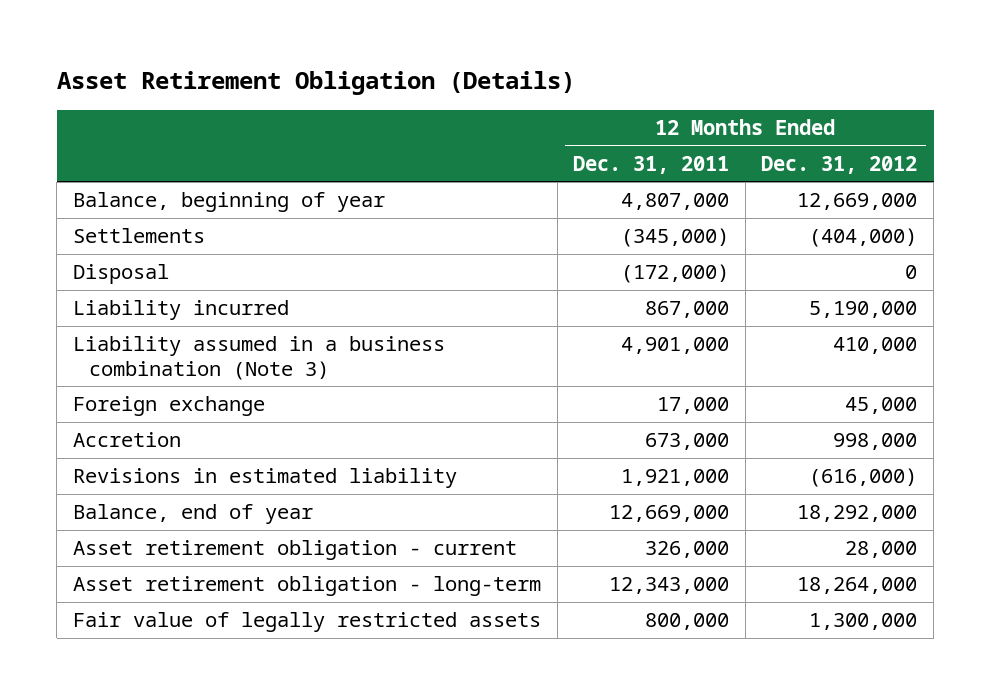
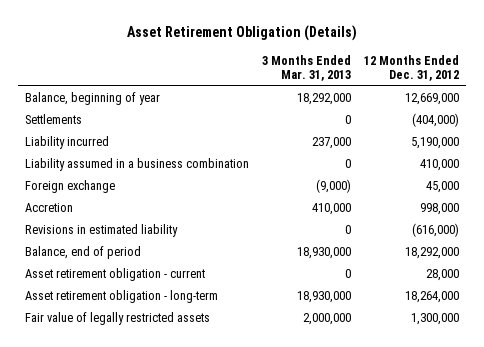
- | 12 Months Ended Dec. 31, 2011 | 12 Months Ended Dec. 31, 2012
+ | 3 Months Ended Mar. 31, 2013 | 12 Months Ended Dec. 31, 2012
- Disposal | (172,000) | 0
- Liability assumed in a business combination (Note 3) | 4,901,000 | 410,000
+ Liability assumed in a business combination | 0 | 410,000
- Balance, end of year | 12,669,000 | 18,292,000
+ Balance, end of period | 18,930,000 | 18,292,000

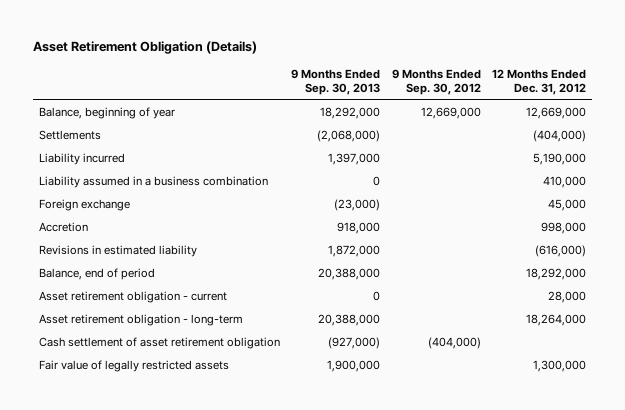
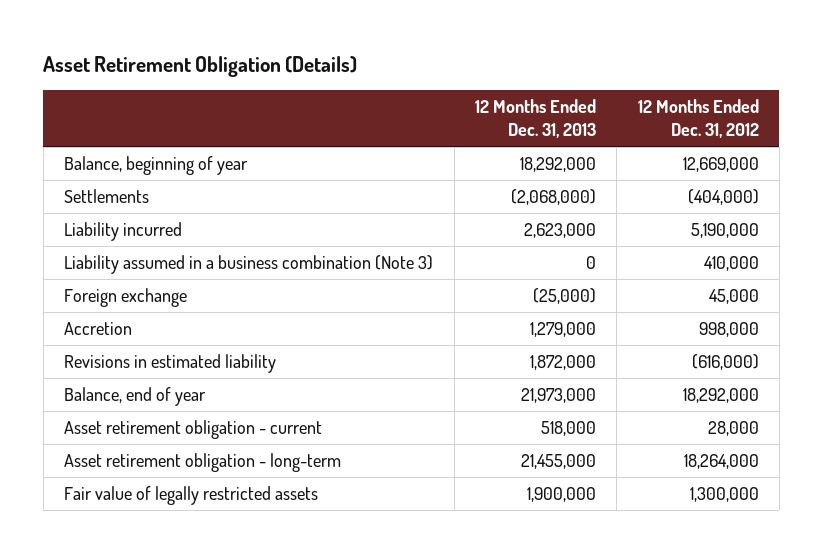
- | 9 Months Ended Sep. 30, 2013 | 9 Months Ended Sep. 30, 2012 | 12 Months Ended Dec. 31, 2012
+ | 12 Months Ended Dec. 31, 2013 | 12 Months Ended Dec. 31, 2012
- Liability assumed in a business combination | 0 | | 410,000
+ Liability assumed in a business combination (Note 3) | 0 | 410,000
- Balance, end of period | 20,388,000 | | 18,292,000
+ Balance, end of year | 21,973,000 | 18,292,000
- Cash settlement of asset retirement obligation | (927,000) | (404,000) |

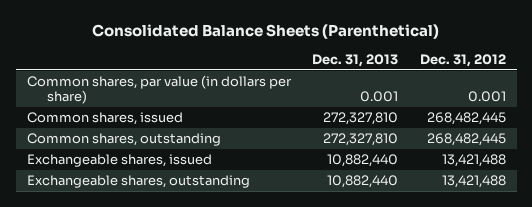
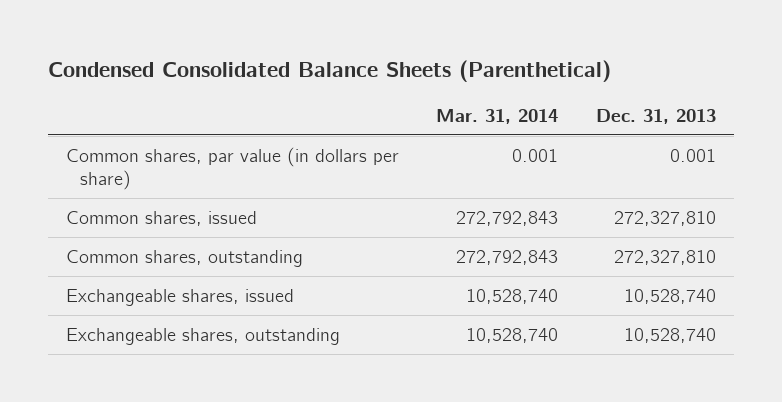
- Consolidated Balance Sheets (Parenthetical)
+ Condensed Consolidated Balance Sheets (Parenthetical)
- | Dec. 31, 2013 | Dec. 31, 2012
+ | Mar. 31, 2014 | Dec. 31, 2013
- Exchangeable shares, issued | 10,882,440 | 13,421,488
- Exchangeable shares, outstanding | 10,882,440 | 13,421,488
+ Exchangeable shares, issued | 10,528,740 | 10,528,740
+ Exchangeable shares, outstanding | 10,528,740 | 10,528,740

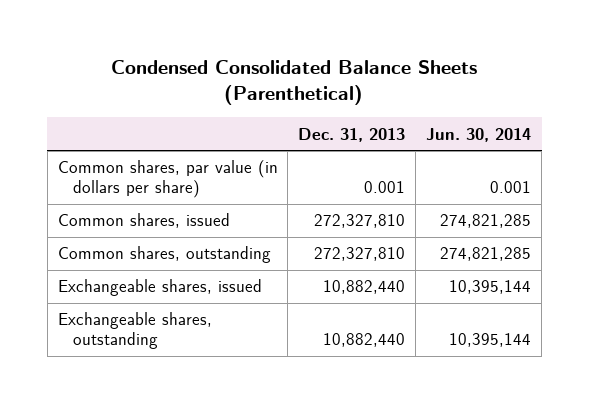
- | Mar. 31, 2014 | Dec. 31, 2013
+ | Dec. 31, 2013 | Jun. 30, 2014
- Exchangeable shares, issued | 10,528,740 | 10,528,740
- Exchangeable shares, outstanding | 10,528,740 | 10,528,740
+ Exchangeable shares, issued | 10,882,440 | 10,395,144
+ Exchangeable shares, outstanding | 10,882,440 | 10,395,144

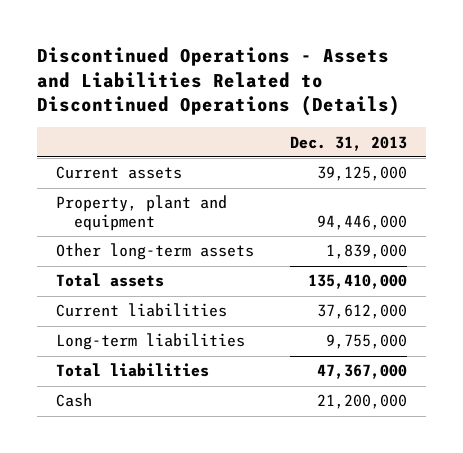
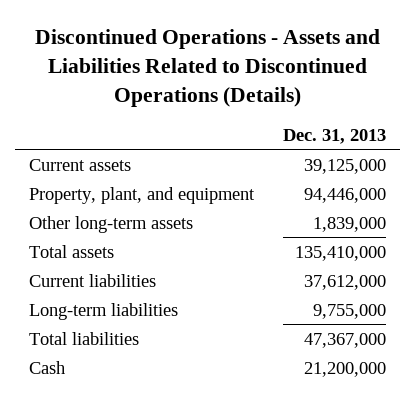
- Property, plant and equipment | 94,446,000
+ Property, plant, and equipment | 94,446,000

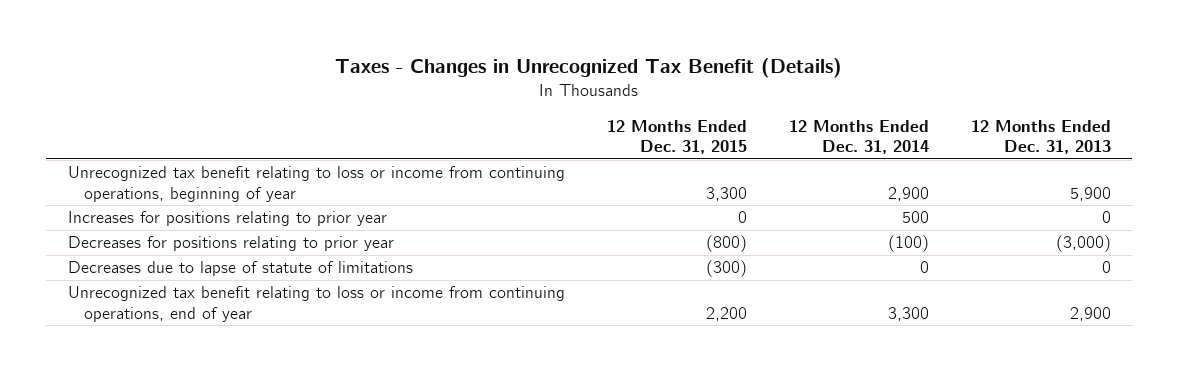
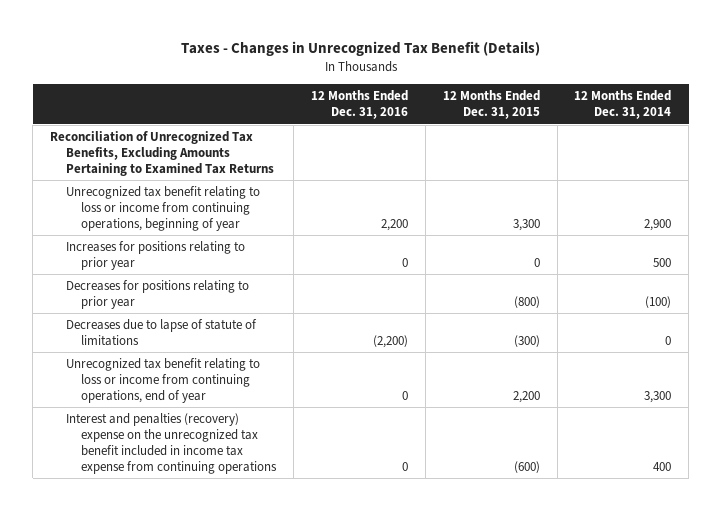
- | 12 Months Ended Dec. 31, 2015 | 12 Months Ended Dec. 31, 2014 | 12 Months Ended Dec. 31, 2013
+ | 12 Months Ended Dec. 31, 2016 | 12 Months Ended Dec. 31, 2015 | 12 Months Ended Dec. 31, 2014
+ Reconciliation of Unrecognized Tax Benefits, Excluding Amounts Pertaining to Examined Tax Returns
+ Interest and penalties (recovery) expense on the unrecognized tax benefit included in income tax expense from continuing operations | 0 | (600) | 400

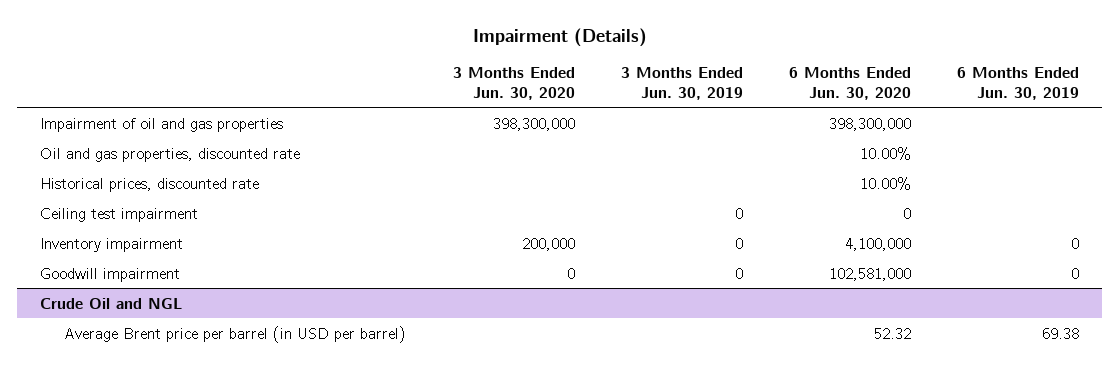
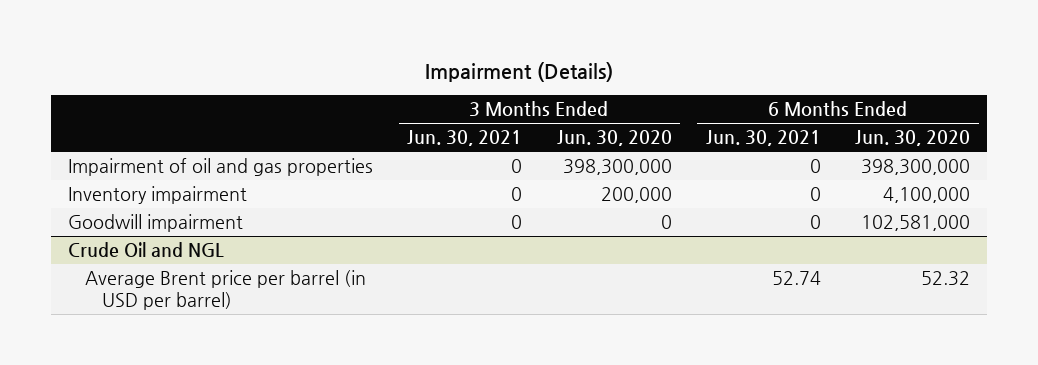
- | 3 Months Ended Jun. 30, 2020 | 3 Months Ended Jun. 30, 2019 | 6 Months Ended Jun. 30, 2020 | 6 Months Ended Jun. 30, 2019
+ | 3 Months Ended Jun. 30, 2021 | 3 Months Ended Jun. 30, 2020 | 6 Months Ended Jun. 30, 2021 | 6 Months Ended Jun. 30, 2020
- Oil and gas properties, discounted rate | | | 10.00% |
- Historical prices, discounted rate | | | 10.00% |
- Ceiling test impairment | | 0 | 0 |

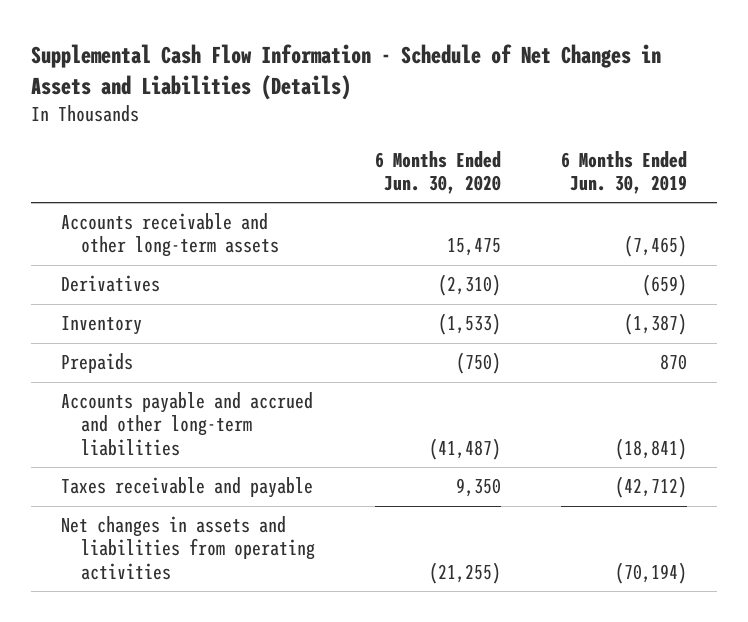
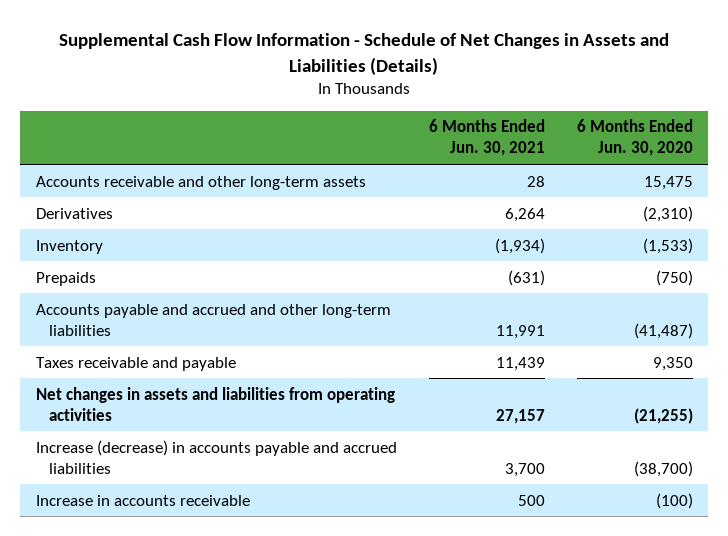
- | 6 Months Ended Jun. 30, 2020 | 6 Months Ended Jun. 30, 2019
+ | 6 Months Ended Jun. 30, 2021 | 6 Months Ended Jun. 30, 2020
+ Increase (decrease) in accounts payable and accrued liabilities | 3,700 | (38,700)
+ Increase in accounts receivable | 500 | (100)

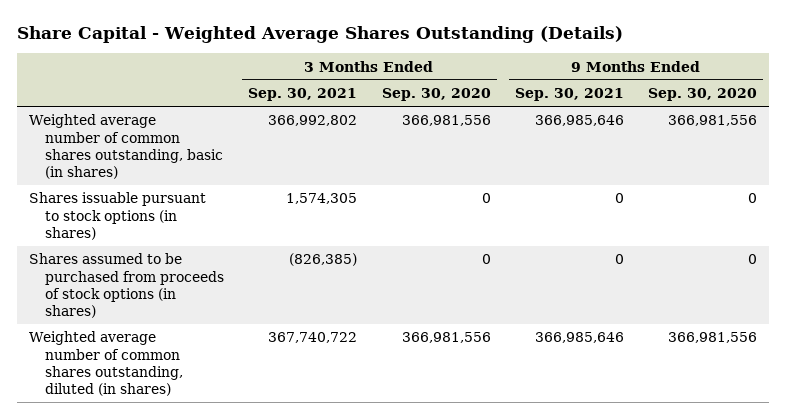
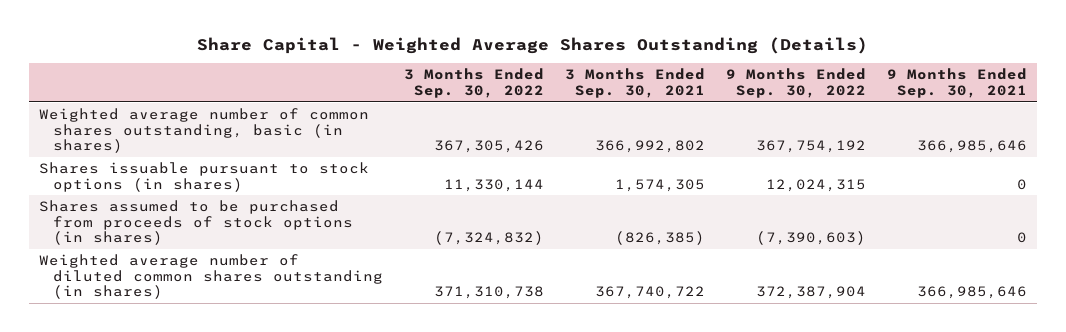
- | 3 Months Ended Sep. 30, 2021 | 3 Months Ended Sep. 30, 2020 | 9 Months Ended Sep. 30, 2021 | 9 Months Ended Sep. 30, 2020
+ | 3 Months Ended Sep. 30, 2022 | 3 Months Ended Sep. 30, 2021 | 9 Months Ended Sep. 30, 2022 | 9 Months Ended Sep. 30, 2021
- Weighted average number of common shares outstanding, diluted (in shares) | 367,740,722 | 366,981,556 | 366,985,646 | 366,981,556
+ Weighted average number of diluted common shares outstanding (in shares) | 371,310,738 | 367,740,722 | 372,387,904 | 366,985,646

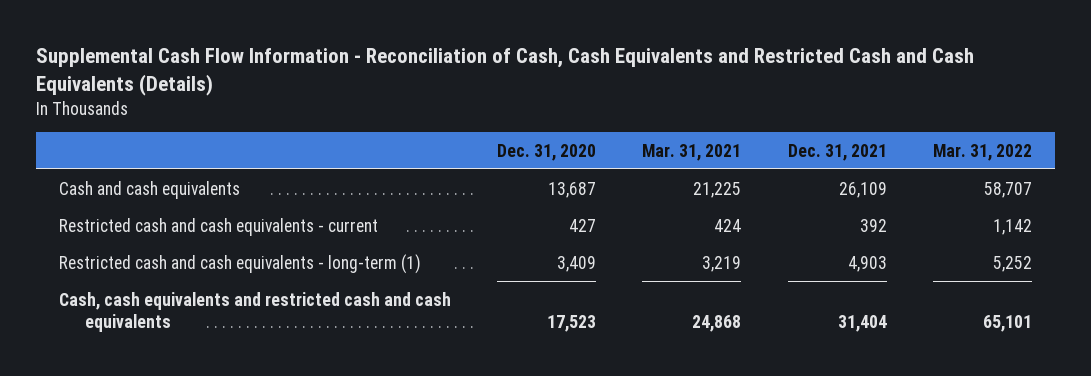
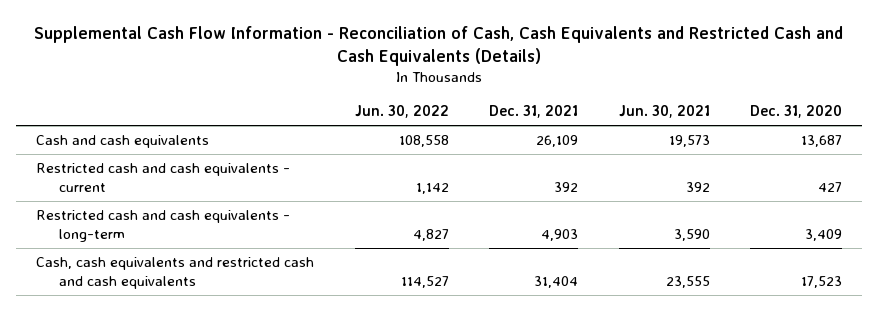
- | Dec. 31, 2020 | Mar. 31, 2021 | Dec. 31, 2021 | Mar. 31, 2022
+ | Jun. 30, 2022 | Dec. 31, 2021 | Jun. 30, 2021 | Dec. 31, 2020
- Restricted cash and cash equivalents - long-term (1) | 3,409 | 3,219 | 4,903 | 5,252
+ Restricted cash and cash equivalents - long-term | 4,827 | 4,903 | 3,590 | 3,409

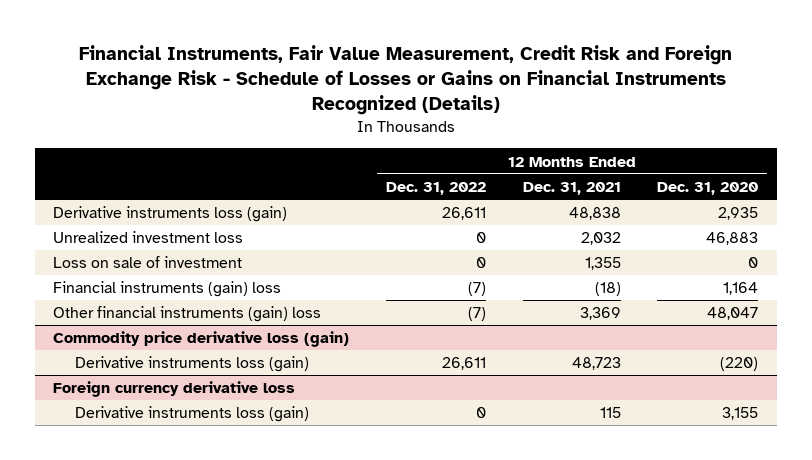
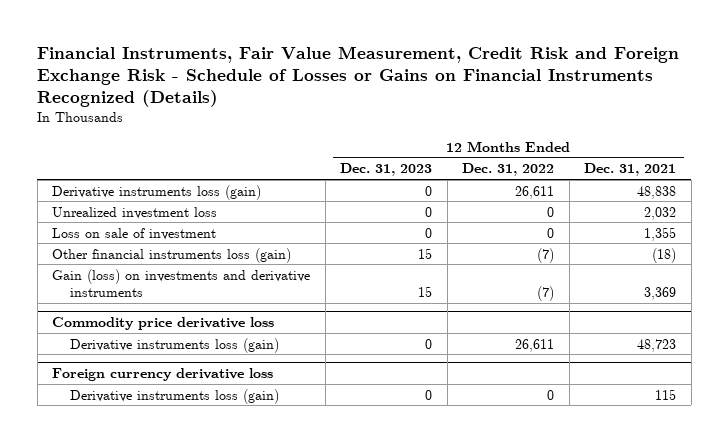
- | 12 Months Ended Dec. 31, 2022 | 12 Months Ended Dec. 31, 2021 | 12 Months Ended Dec. 31, 2020
+ | 12 Months Ended Dec. 31, 2023 | 12 Months Ended Dec. 31, 2022 | 12 Months Ended Dec. 31, 2021
- Financial instruments (gain) loss | (7) | (18) | 1,164
- Other financial instruments (gain) loss | (7) | 3,369 | 48,047
- Commodity price derivative loss (gain)
+ Other financial instruments loss (gain) | 15 | (7) | (18)
+ Gain (loss) on investments and derivative instruments | 15 | (7) | 3,369
+ Commodity price derivative loss

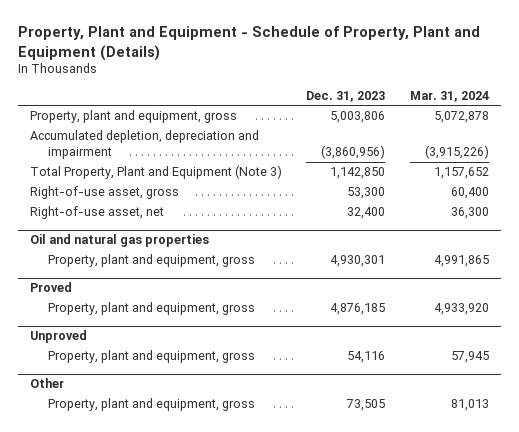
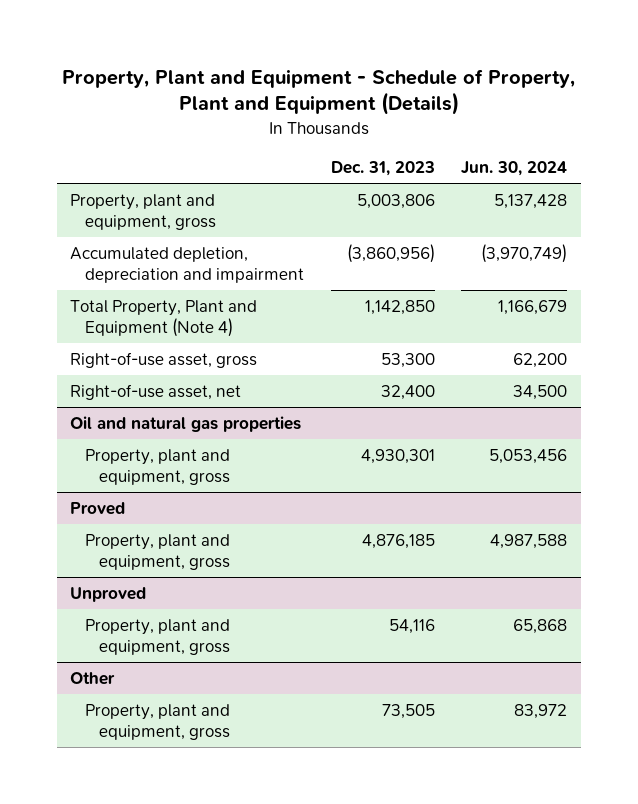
- | Dec. 31, 2023 | Mar. 31, 2024
+ | Dec. 31, 2023 | Jun. 30, 2024
- Total Property, Plant and Equipment (Note 3) | 1,142,850 | 1,157,652
+ Total Property, Plant and Equipment (Note 4) | 1,142,850 | 1,166,679

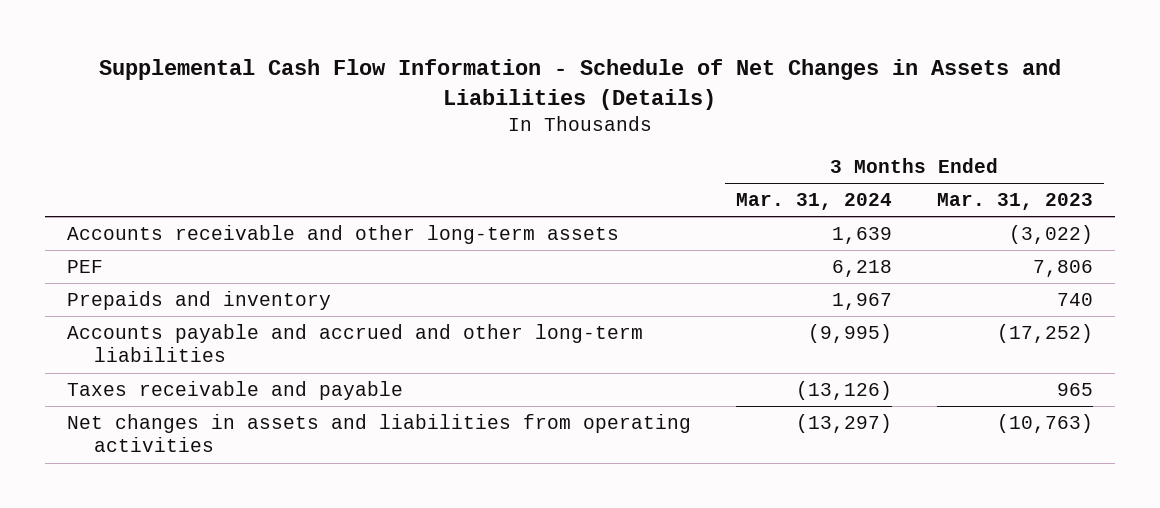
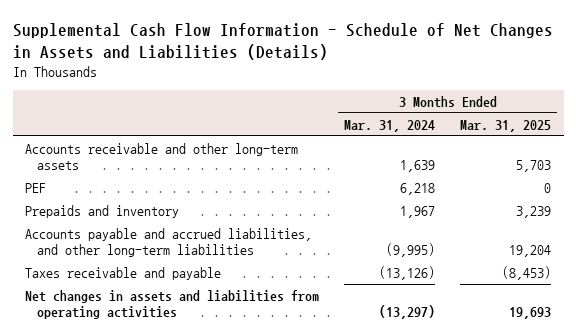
- | 3 Months Ended Mar. 31, 2024 | 3 Months Ended Mar. 31, 2023
+ | 3 Months Ended Mar. 31, 2024 | 3 Months Ended Mar. 31, 2025
- Accounts payable and accrued and other long-term liabilities | (9,995) | (17,252)
+ Accounts payable and accrued liabilities, and other long-term liabilities | (9,995) | 19,204

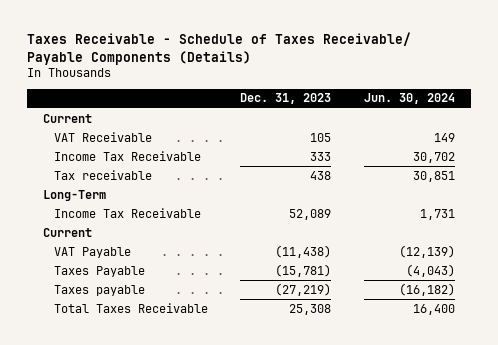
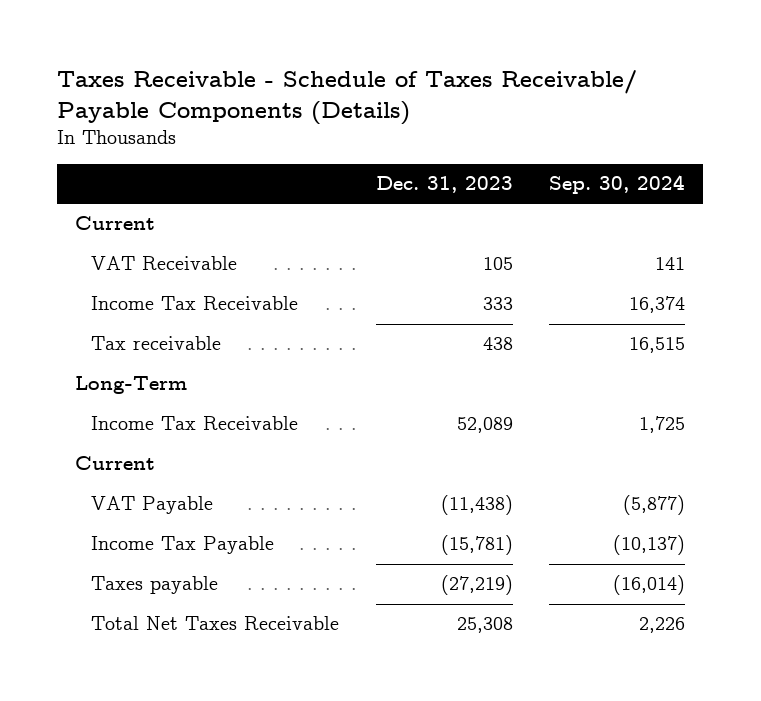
- | Dec. 31, 2023 | Jun. 30, 2024
+ | Dec. 31, 2023 | Sep. 30, 2024
- Taxes Payable | (15,781) | (4,043)
+ Income Tax Payable | (15,781) | (10,137)
- Total Taxes Receivable | 25,308 | 16,400
+ Total Net Taxes Receivable | 25,308 | 2,226

